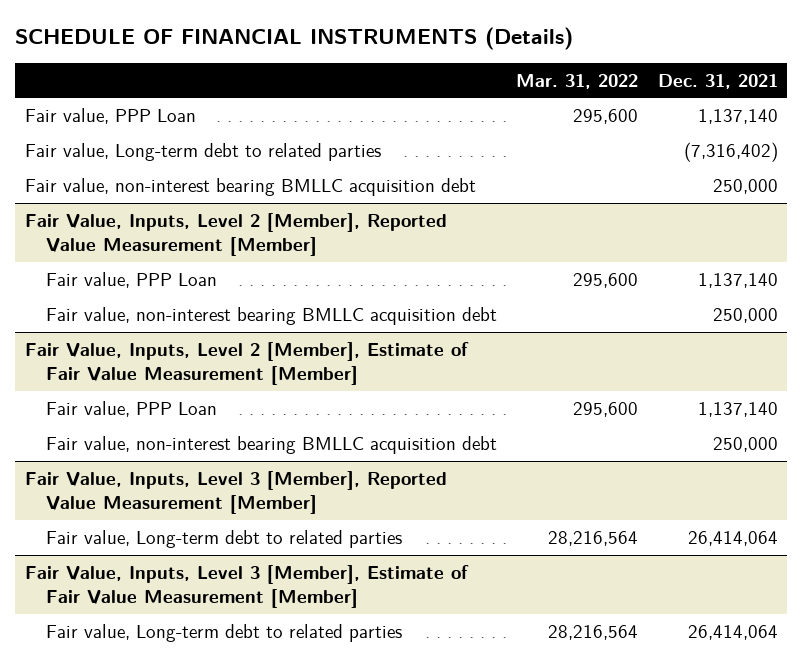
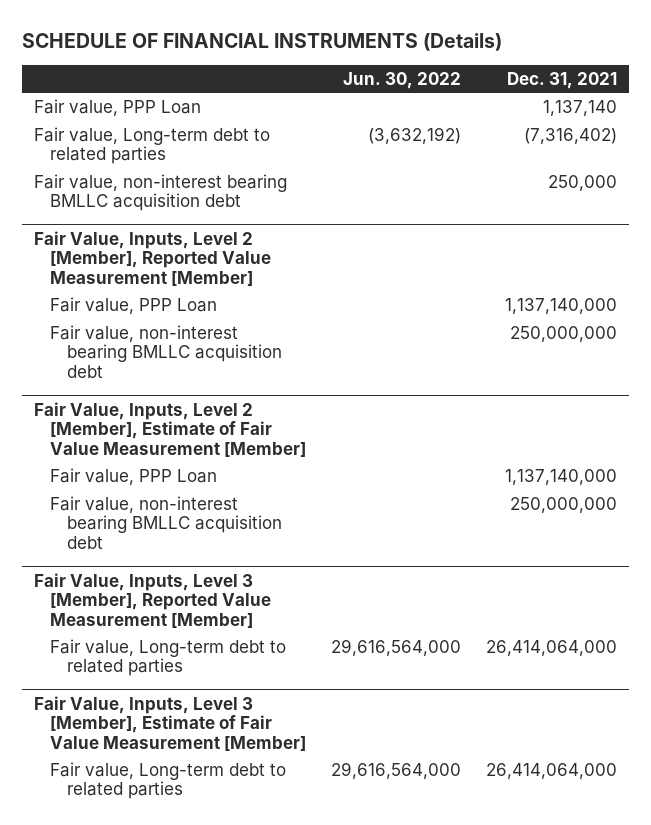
- | Mar. 31, 2022 | Dec. 31, 2021
+ | Jun. 30, 2022 | Dec. 31, 2021
@ Fair Value, Inputs, Level 2 [Member], Reported Value Measurement [Member]
- Fair value, PPP Loan | 295,600 | 1,137,140
- Fair value, non-interest bearing BMLLC acquisition debt | | 250,000
+ Fair value, PPP Loan | | 1,137,140,000
+ Fair value, non-interest bearing BMLLC acquisition debt | | 250,000,000
@ Fair Value, Inputs, Level 2 [Member], Estimate of Fair Value Measurement [Member]
- Fair value, PPP Loan | 295,600 | 1,137,140
- Fair value, non-interest bearing BMLLC acquisition debt | | 250,000
+ Fair value, PPP Loan | | 1,137,140,000
+ Fair value, non-interest bearing BMLLC acquisition debt | | 250,000,000
@ Fair Value, Inputs, Level 3 [Member], Reported Value Measurement [Member]
- Fair value, Long-term debt to related parties | 28,216,564 | 26,414,064
+ Fair value, Long-term debt to related parties | 29,616,564,000 | 26,414,064,000
@ Fair Value, Inputs, Level 3 [Member], Estimate of Fair Value Measurement [Member]
- Fair value, Long-term debt to related parties | 28,216,564 | 26,414,064
+ Fair value, Long-term debt to related parties | 29,616,564,000 | 26,414,064,000

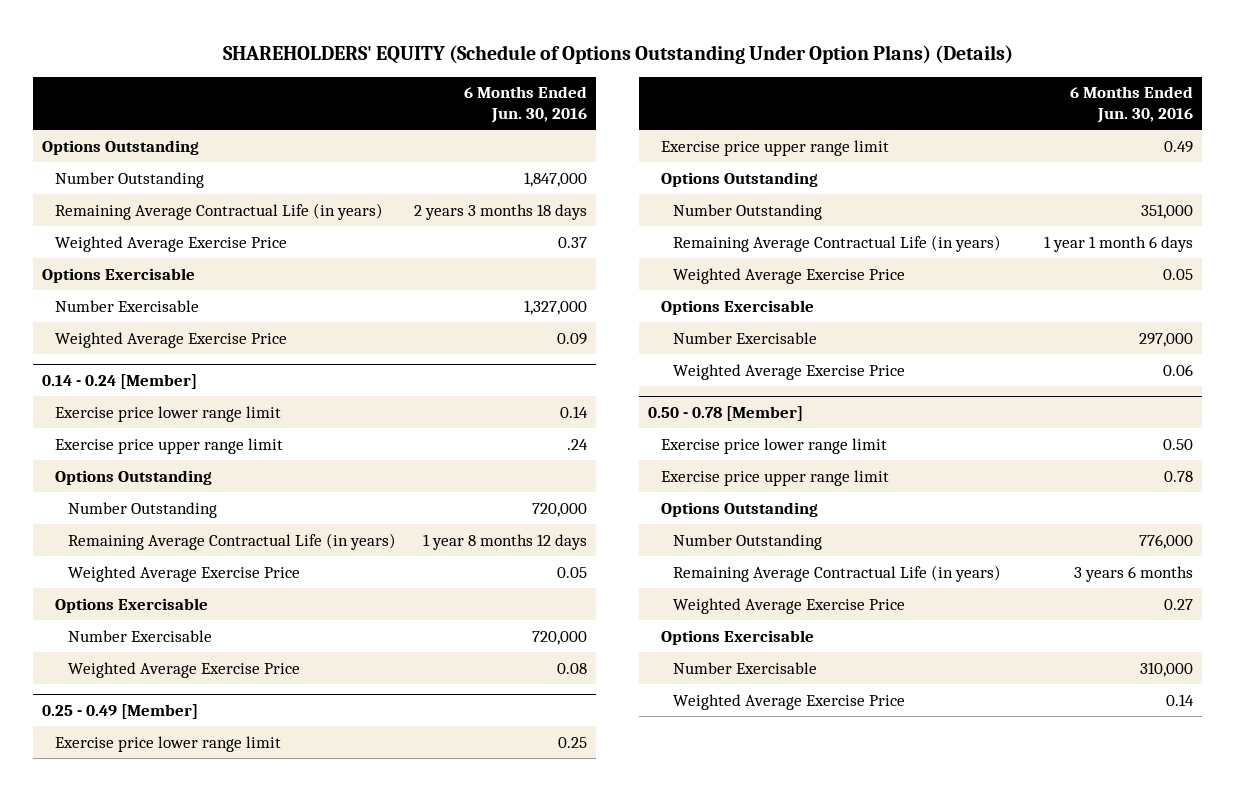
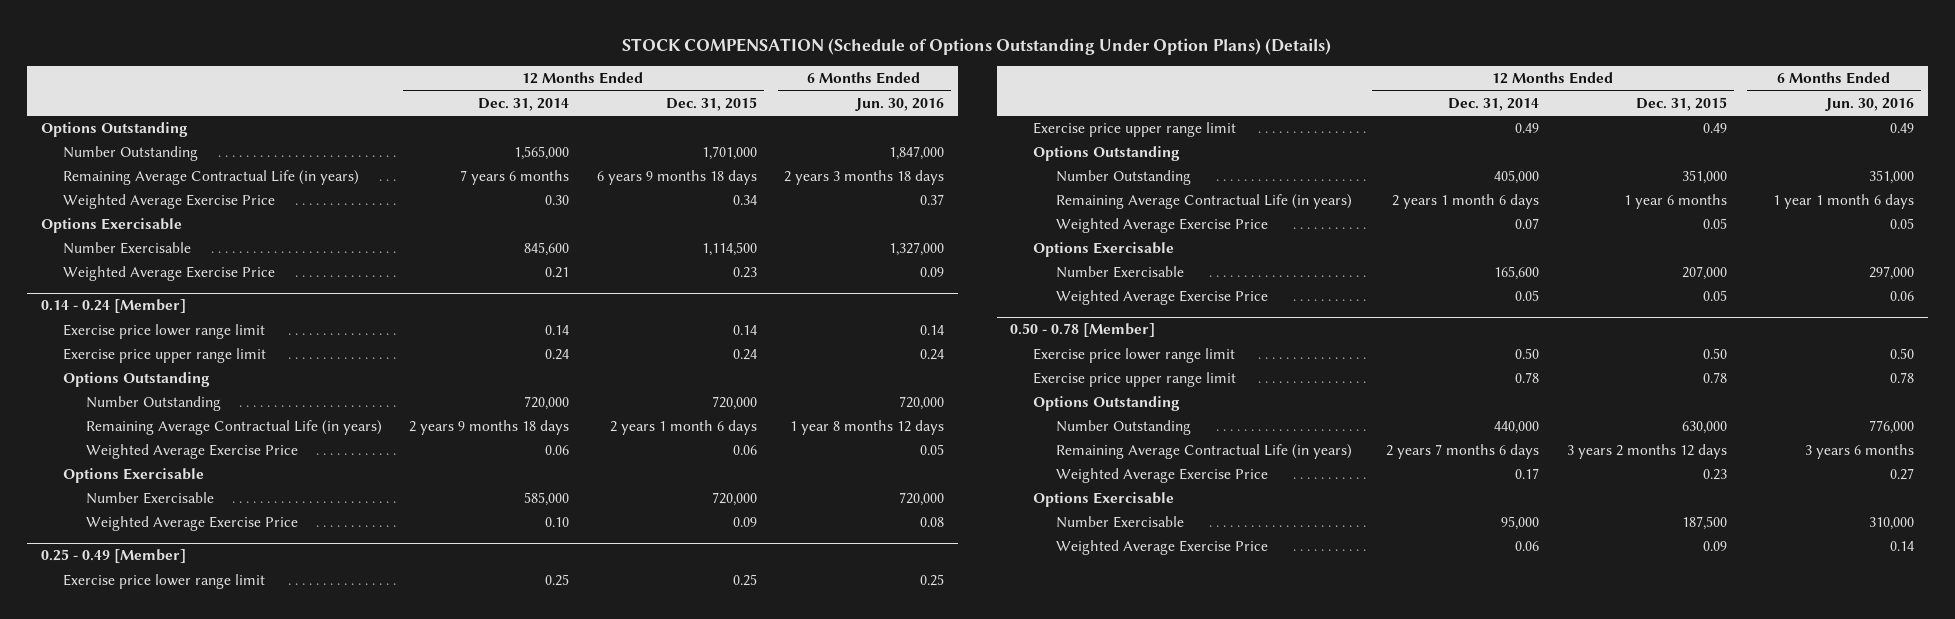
- SHAREHOLDERS' EQUITY (Schedule of Options Outstanding Under Option Plans) (Details)
+ STOCK COMPENSATION (Schedule of Options Outstanding Under Option Plans) (Details)
- | 6 Months Ended Jun. 30, 2016
+ | 12 Months Ended Dec. 31, 2014 | 12 Months Ended Dec. 31, 2015 | 6 Months Ended Jun. 30, 2016
@ 0.14 - 0.24 [Member]
- Exercise price upper range limit | .24
+ Exercise price upper range limit | 0.24 | 0.24 | 0.24

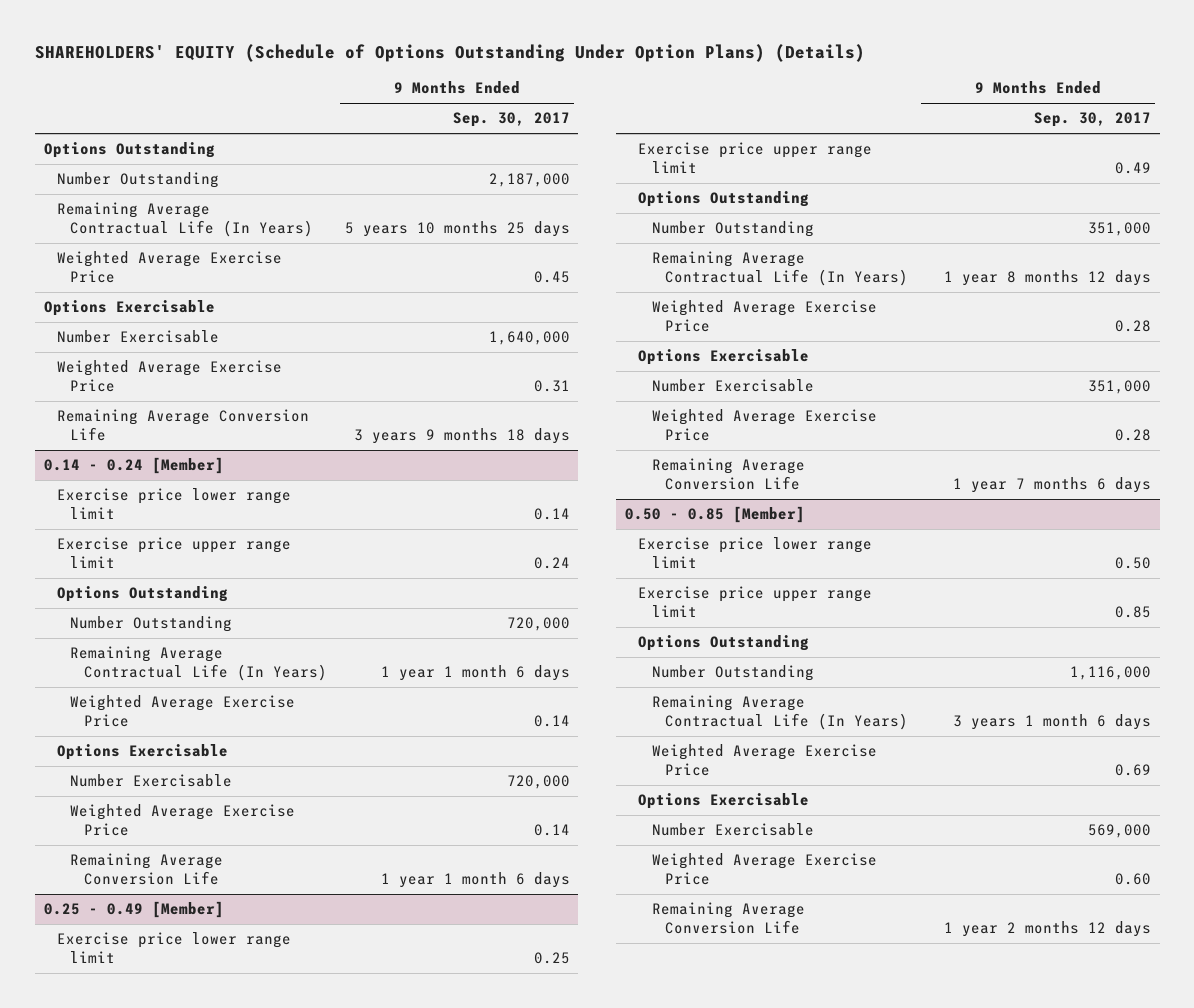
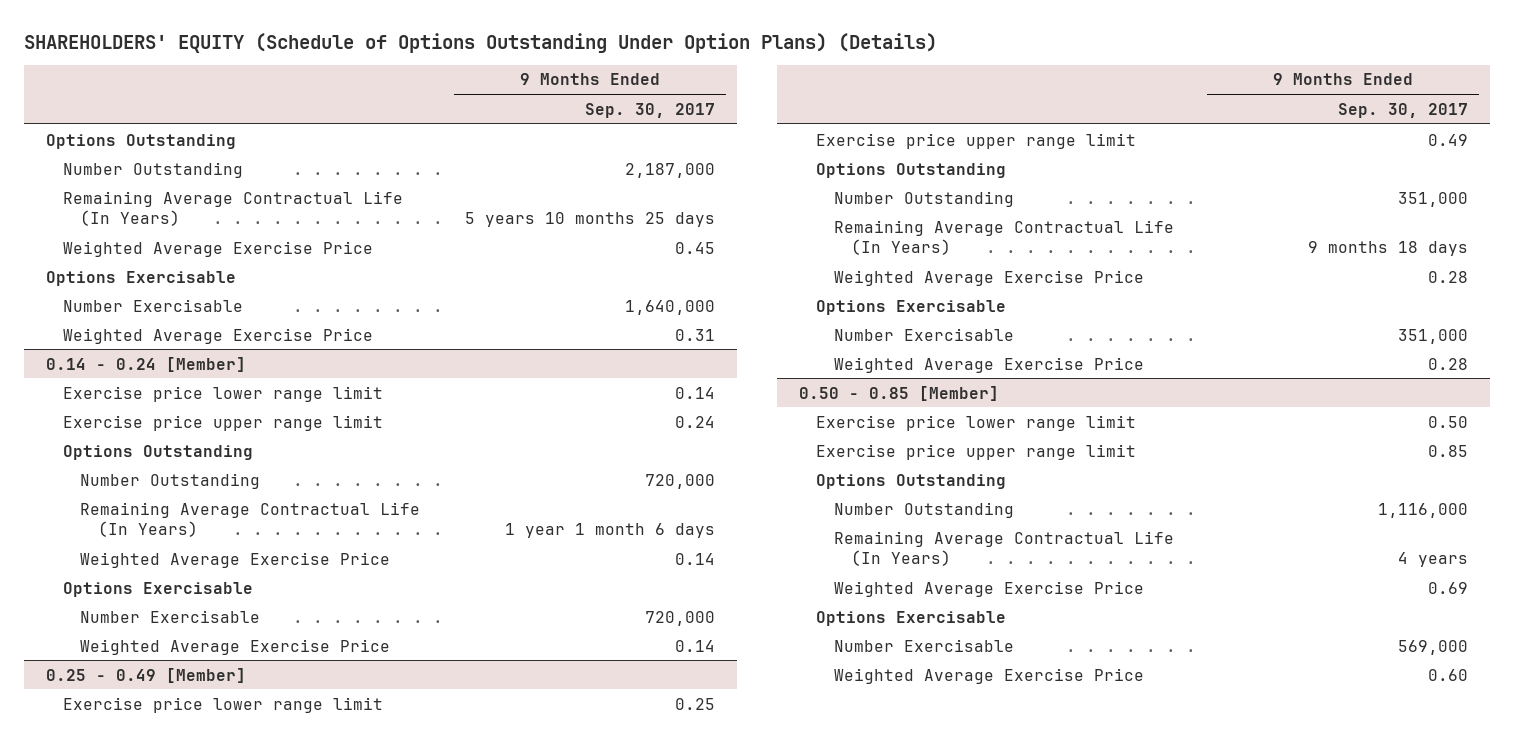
- Remaining Average Conversion Life | 3 years 9 months 18 days
@ 0.14 - 0.24 [Member]
- Remaining Average Conversion Life | 1 year 1 month 6 days
@ 0.25 - 0.49 [Member]
- Remaining Average Contractual Life (In Years) | 1 year 8 months 12 days
+ Remaining Average Contractual Life (In Years) | 9 months 18 days
- Remaining Average Conversion Life | 1 year 7 months 6 days
@ 0.50 - 0.85 [Member]
- Remaining Average Contractual Life (In Years) | 3 years 1 month 6 days
+ Remaining Average Contractual Life (In Years) | 4 years
- Remaining Average Conversion Life | 1 year 2 months 12 days

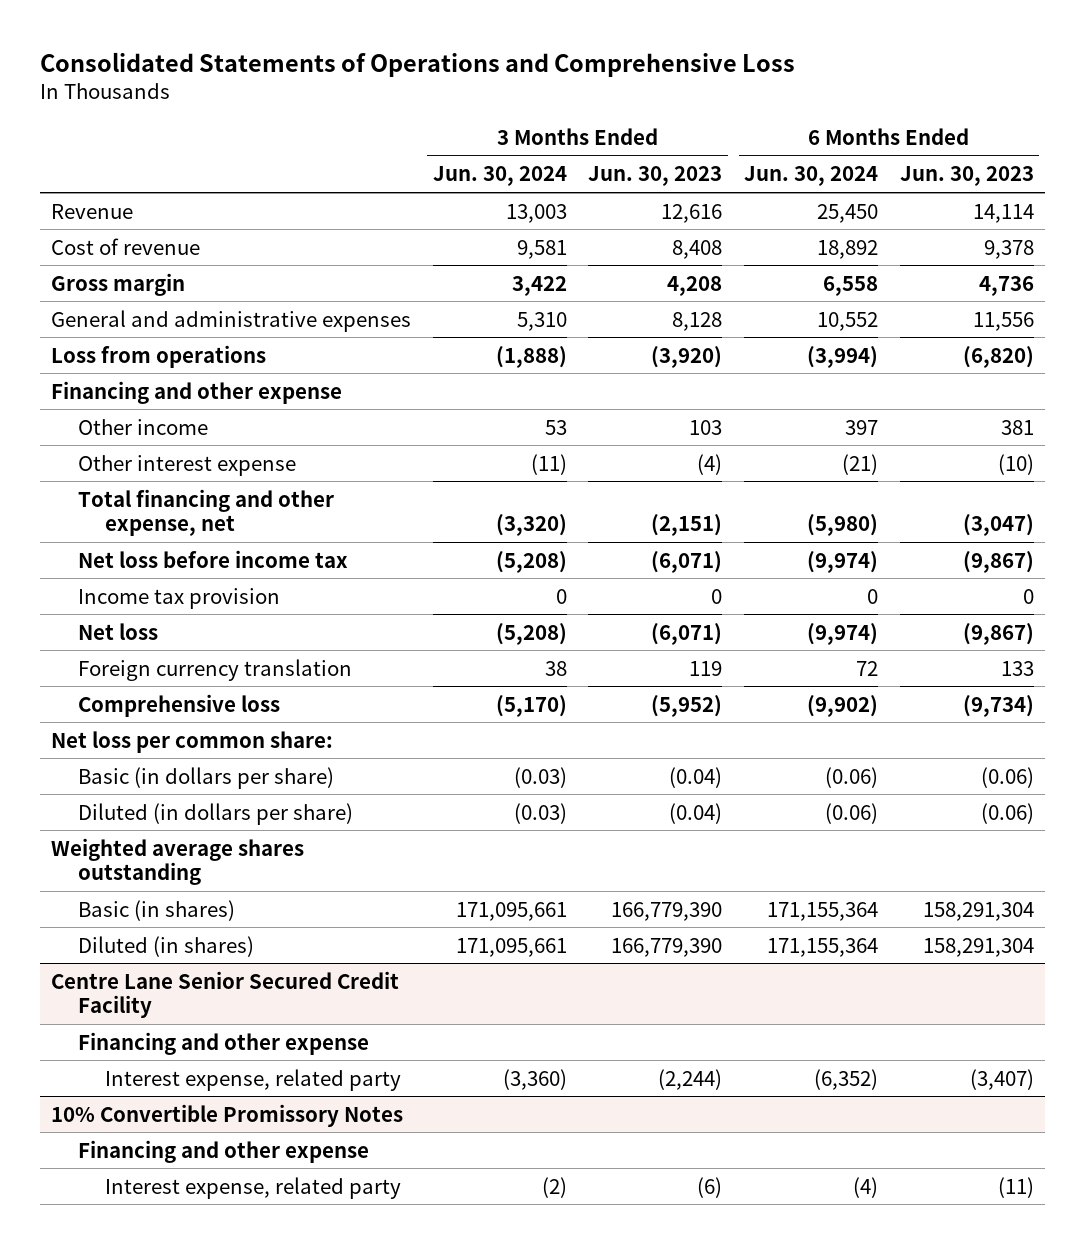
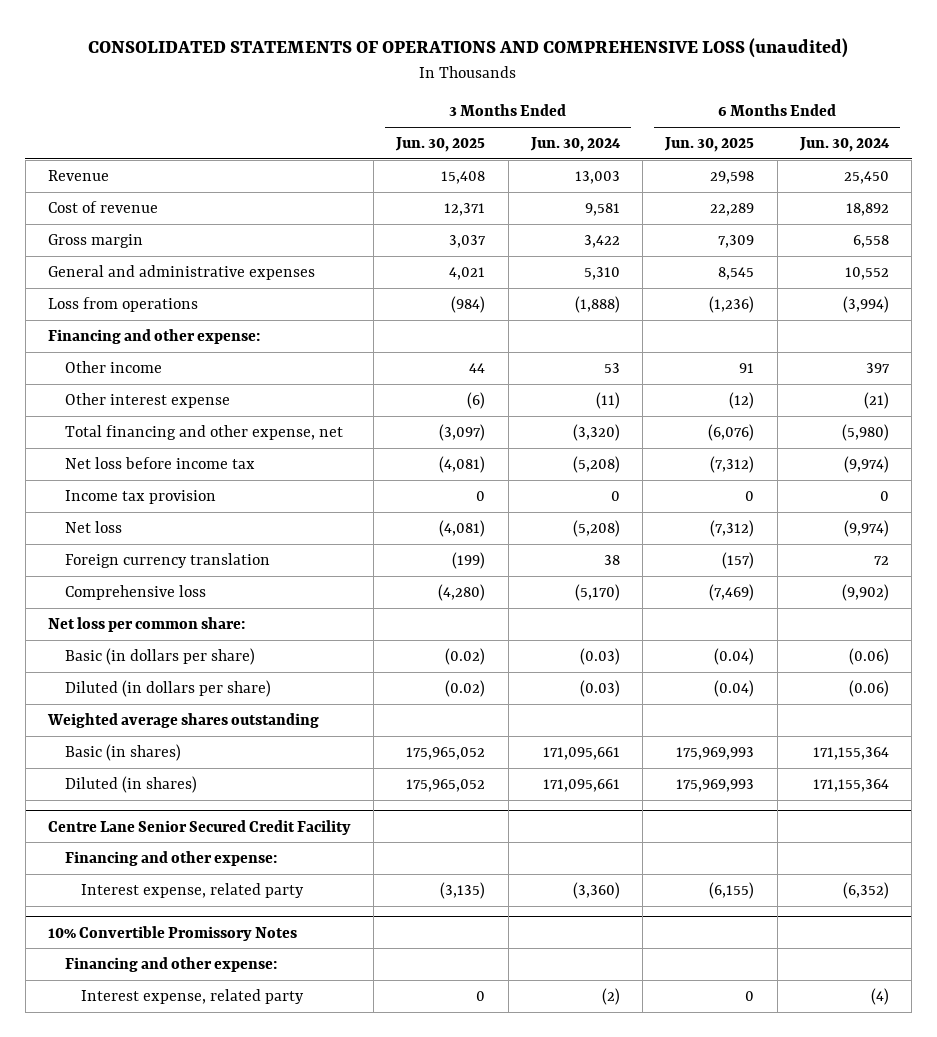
- Consolidated Statements of Operations and Comprehensive Loss
+ CONSOLIDATED STATEMENTS OF OPERATIONS AND COMPREHENSIVE LOSS (unaudited)
- | 3 Months Ended Jun. 30, 2024 | 3 Months Ended Jun. 30, 2023 | 6 Months Ended Jun. 30, 2024 | 6 Months Ended Jun. 30, 2023
+ | 3 Months Ended Jun. 30, 2025 | 3 Months Ended Jun. 30, 2024 | 6 Months Ended Jun. 30, 2025 | 6 Months Ended Jun. 30, 2024
- Financing and other expense
+ Financing and other expense:
@ Centre Lane Senior Secured Credit Facility
- Financing and other expense
+ Financing and other expense:
@ 10% Convertible Promissory Notes
- Financing and other expense
+ Financing and other expense:

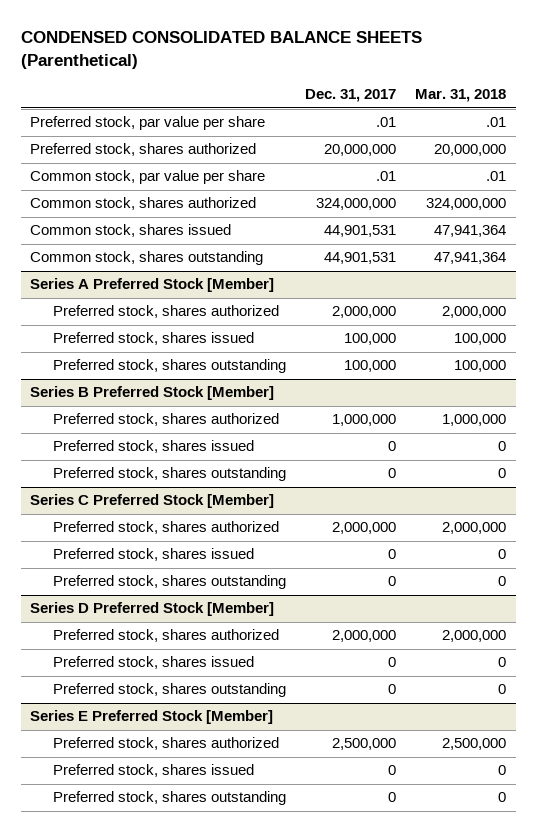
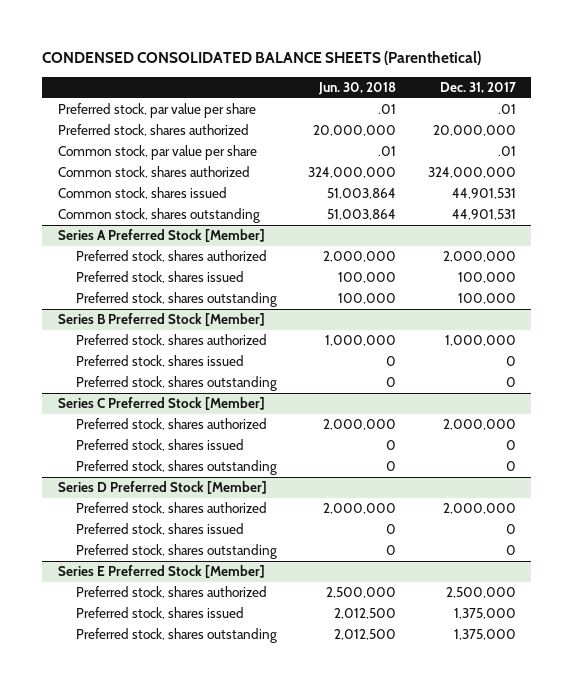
- | Dec. 31, 2017 | Mar. 31, 2018
+ | Jun. 30, 2018 | Dec. 31, 2017
@ Series E Preferred Stock [Member]
- Preferred stock, shares issued | 0 | 0
- Preferred stock, shares outstanding | 0 | 0
+ Preferred stock, shares issued | 2,012,500 | 1,375,000
+ Preferred stock, shares outstanding | 2,012,500 | 1,375,000

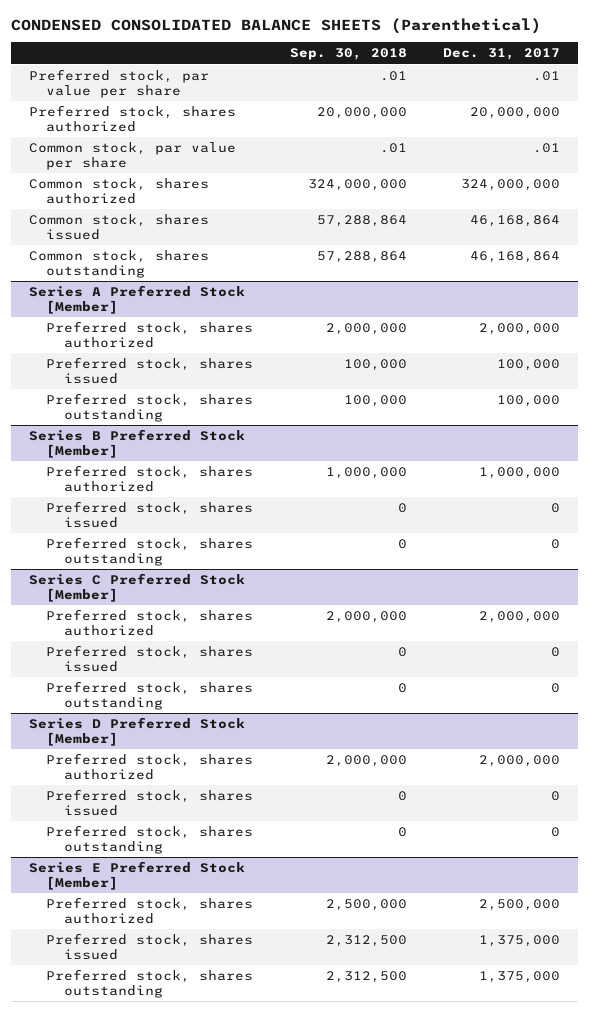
- | Jun. 30, 2018 | Dec. 31, 2017
+ | Sep. 30, 2018 | Dec. 31, 2017
- Common stock, shares issued | 51,003,864 | 44,901,531
- Common stock, shares outstanding | 51,003,864 | 44,901,531
+ Common stock, shares issued | 57,288,864 | 46,168,864
+ Common stock, shares outstanding | 57,288,864 | 46,168,864

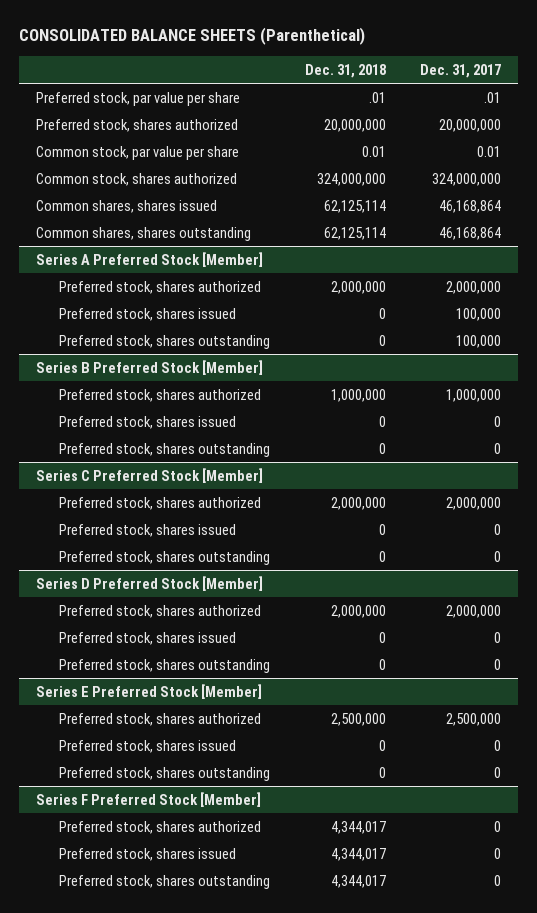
- CONDENSED CONSOLIDATED BALANCE SHEETS (Parenthetical)
+ CONSOLIDATED BALANCE SHEETS (Parenthetical)
- | Sep. 30, 2018 | Dec. 31, 2017
+ | Dec. 31, 2018 | Dec. 31, 2017
- Common stock, par value per share | .01 | .01
+ Common stock, par value per share | 0.01 | 0.01
- Common stock, shares issued | 57,288,864 | 46,168,864
- Common stock, shares outstanding | 57,288,864 | 46,168,864
+ Common shares, shares issued | 62,125,114 | 46,168,864
+ Common shares, shares outstanding | 62,125,114 | 46,168,864
@ Series E Preferred Stock [Member]
- Preferred stock, shares issued | 2,312,500 | 1,375,000
- Preferred stock, shares outstanding | 2,312,500 | 1,375,000
+ Preferred stock, shares issued | 0 | 0
+ Preferred stock, shares outstanding | 0 | 0
+ Series F Preferred Stock [Member]
+ Preferred stock, shares authorized | 4,344,017 | 0
+ Preferred stock, shares issued | 4,344,017 | 0
+ Preferred stock, shares outstanding | 4,344,017 | 0

